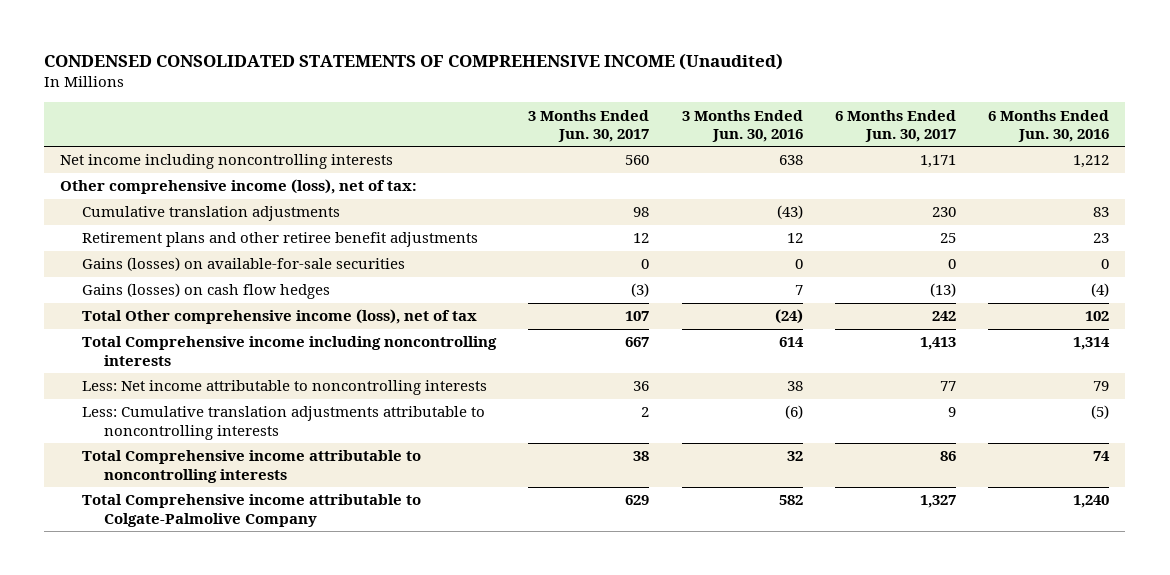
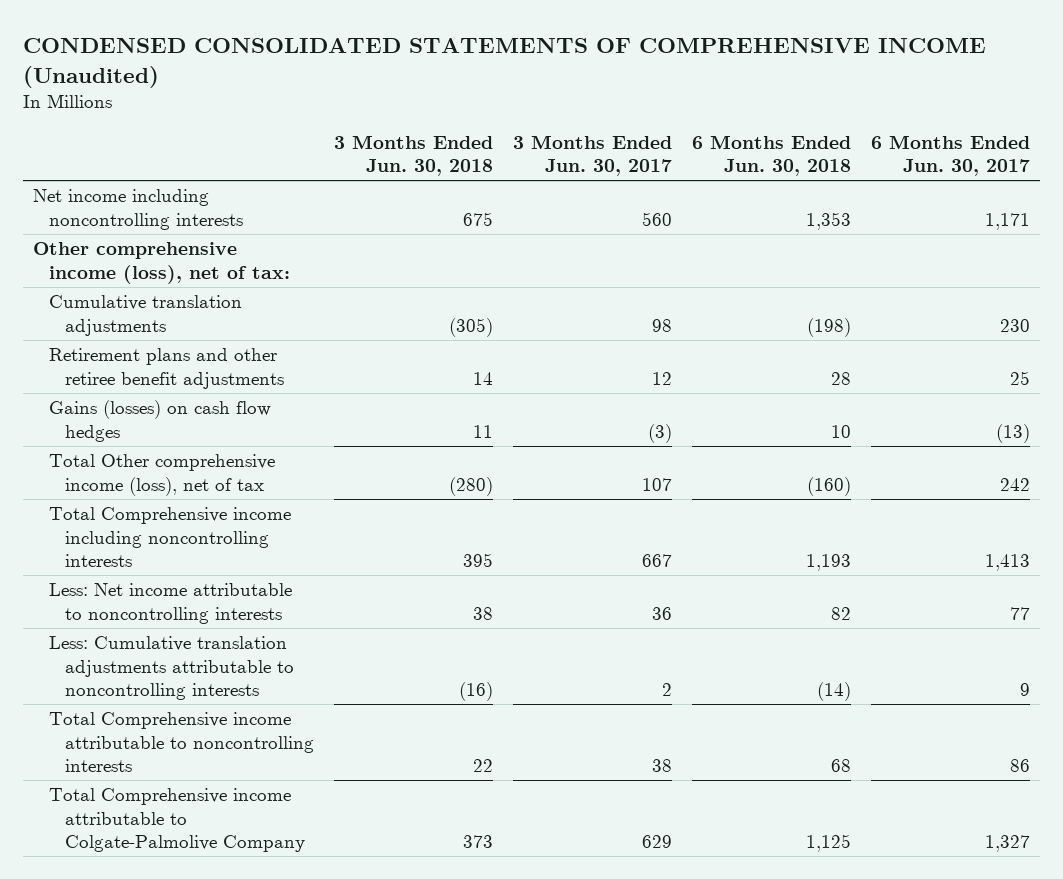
- | 3 Months Ended Jun. 30, 2017 | 3 Months Ended Jun. 30, 2016 | 6 Months Ended Jun. 30, 2017 | 6 Months Ended Jun. 30, 2016
+ | 3 Months Ended Jun. 30, 2018 | 3 Months Ended Jun. 30, 2017 | 6 Months Ended Jun. 30, 2018 | 6 Months Ended Jun. 30, 2017
- Gains (losses) on available-for-sale securities | 0 | 0 | 0 | 0

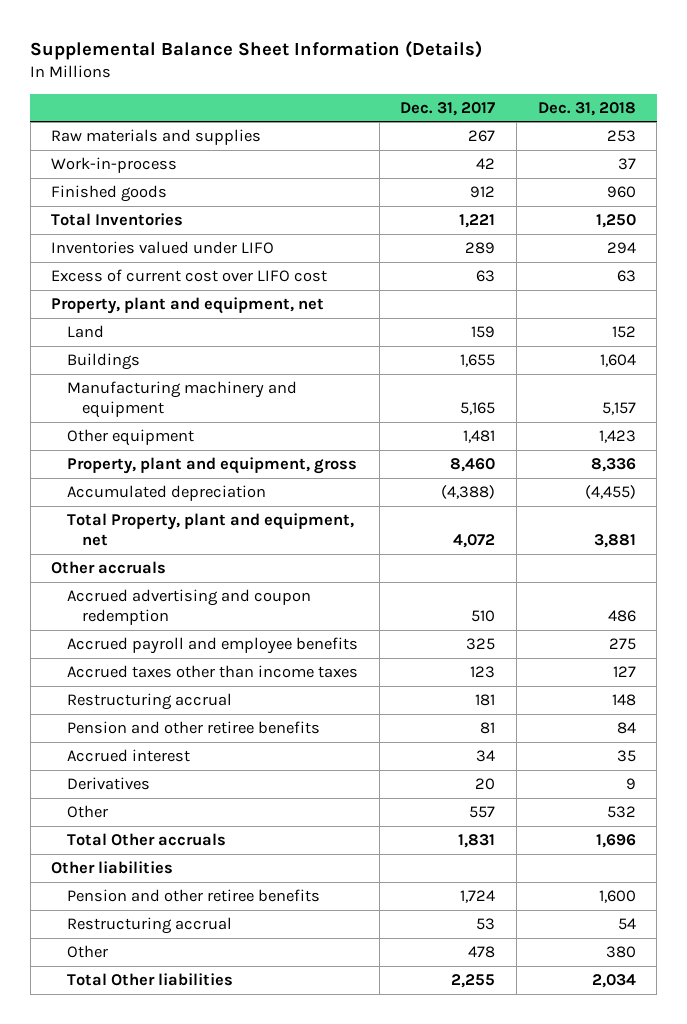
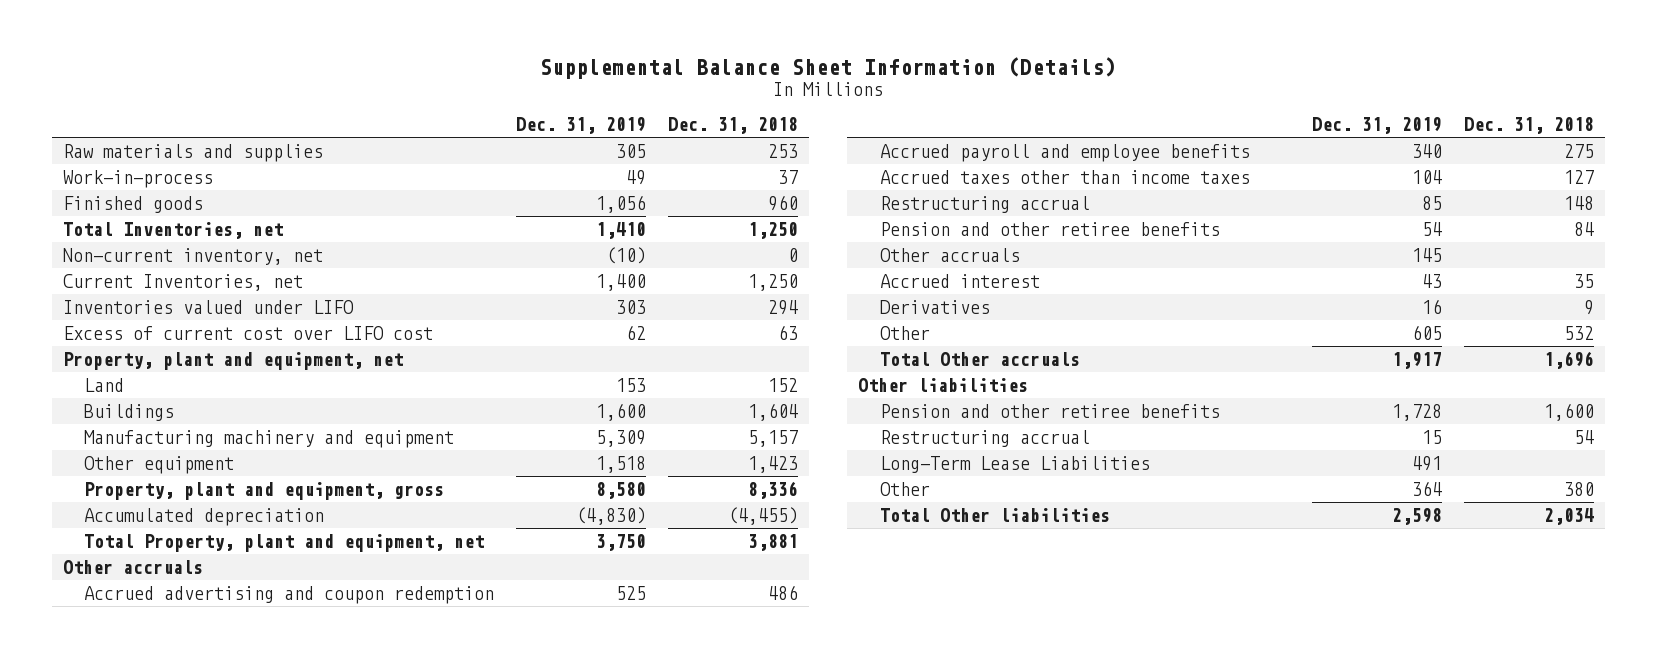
- | Dec. 31, 2017 | Dec. 31, 2018
+ | Dec. 31, 2019 | Dec. 31, 2018
- Total Inventories | 1,221 | 1,250
+ Total Inventories, net | 1,410 | 1,250
+ Non-current inventory, net | (10) | 0
+ Current Inventories, net | 1,400 | 1,250
+ Other accruals | 145 |
+ Long-Term Lease Liabilities | 491 |

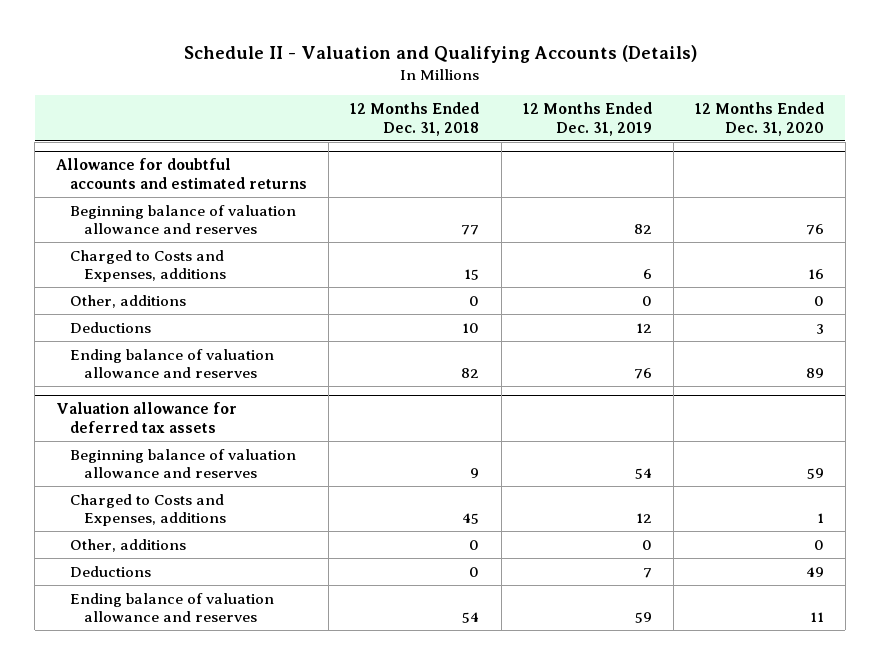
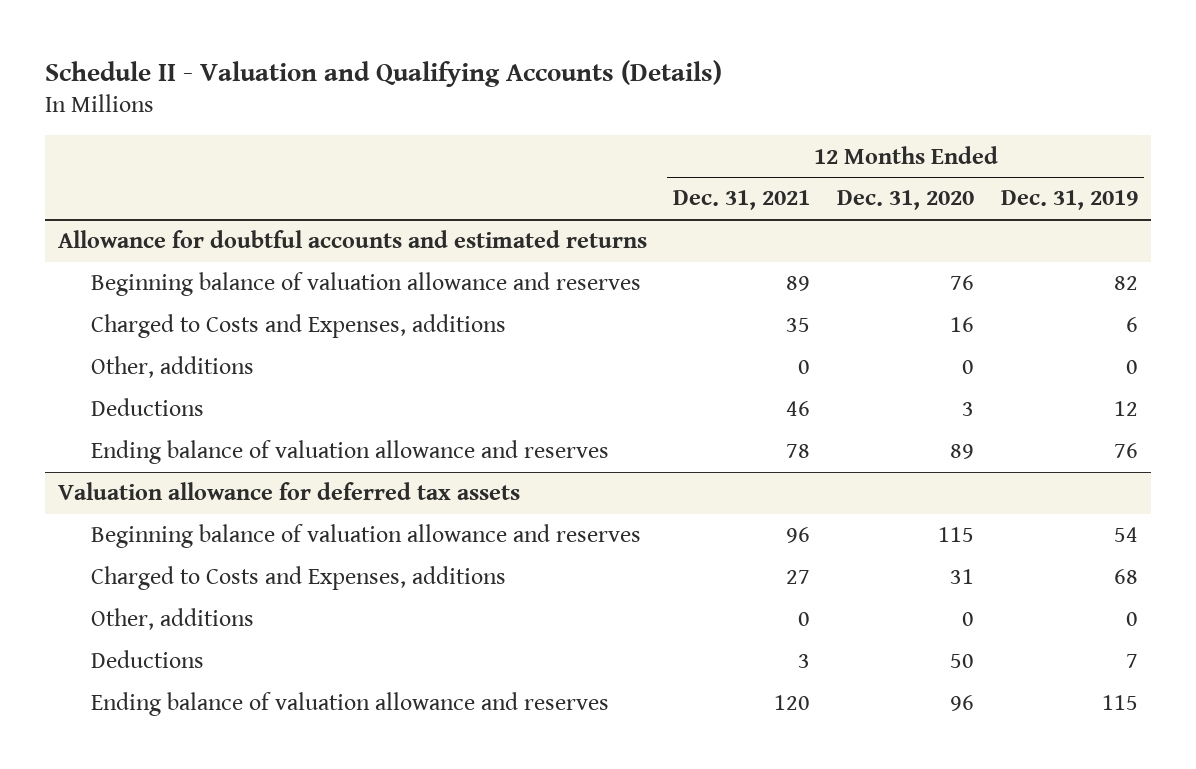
- | 12 Months Ended Dec. 31, 2018 | 12 Months Ended Dec. 31, 2019 | 12 Months Ended Dec. 31, 2020
+ | 12 Months Ended Dec. 31, 2021 | 12 Months Ended Dec. 31, 2020 | 12 Months Ended Dec. 31, 2019
@ Valuation allowance for deferred tax assets
- Beginning balance of valuation allowance and reserves | 9 | 54 | 59
- Charged to Costs and Expenses, additions | 45 | 12 | 1
+ Beginning balance of valuation allowance and reserves | 96 | 115 | 54
+ Charged to Costs and Expenses, additions | 27 | 31 | 68
- Deductions | 0 | 7 | 49
- Ending balance of valuation allowance and reserves | 54 | 59 | 11
+ Deductions | 3 | 50 | 7
+ Ending balance of valuation allowance and reserves | 120 | 96 | 115

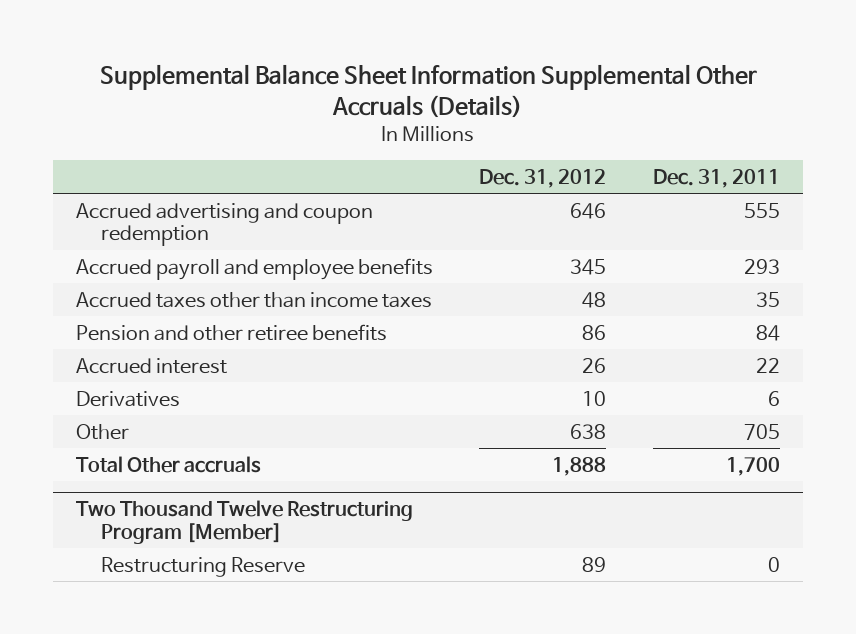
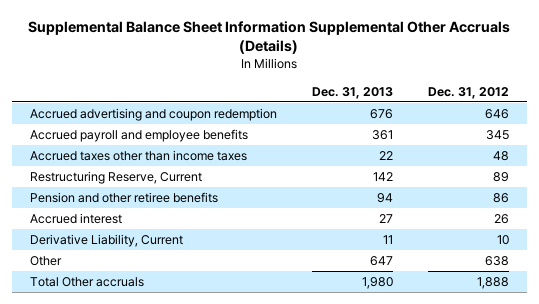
- | Dec. 31, 2012 | Dec. 31, 2011
+ | Dec. 31, 2013 | Dec. 31, 2012
+ Restructuring Reserve, Current | 142 | 89
- Derivatives | 10 | 6
+ Derivative Liability, Current | 11 | 10
- Two Thousand Twelve Restructuring Program [Member]
- Restructuring Reserve | 89 | 0

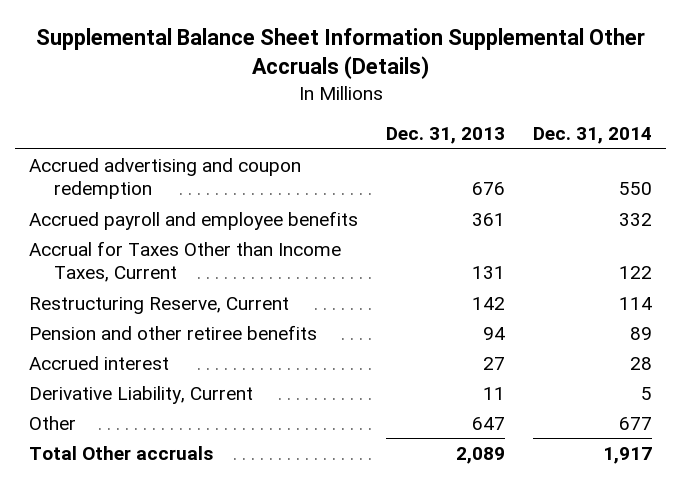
- | Dec. 31, 2013 | Dec. 31, 2012
+ | Dec. 31, 2013 | Dec. 31, 2014
- Accrued taxes other than income taxes | 22 | 48
+ Accrual for Taxes Other than Income Taxes, Current | 131 | 122
- Total Other accruals | 1,980 | 1,888
+ Total Other accruals | 2,089 | 1,917

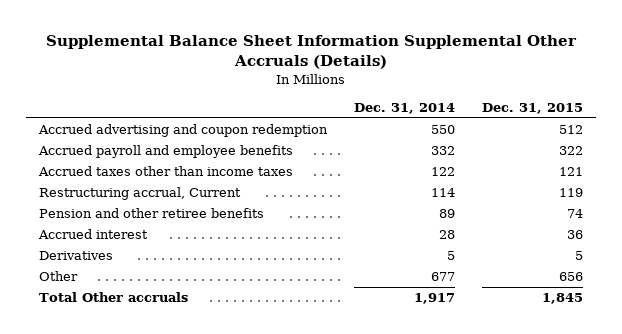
- | Dec. 31, 2013 | Dec. 31, 2014
+ | Dec. 31, 2014 | Dec. 31, 2015
- Accrual for Taxes Other than Income Taxes, Current | 131 | 122
- Restructuring Reserve, Current | 142 | 114
+ Accrued taxes other than income taxes | 122 | 121
+ Restructuring accrual, Current | 114 | 119
- Derivative Liability, Current | 11 | 5
+ Derivatives | 5 | 5

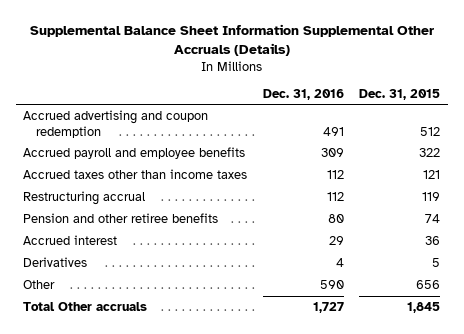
- | Dec. 31, 2014 | Dec. 31, 2015
+ | Dec. 31, 2016 | Dec. 31, 2015
- Restructuring accrual, Current | 114 | 119
+ Restructuring accrual | 112 | 119

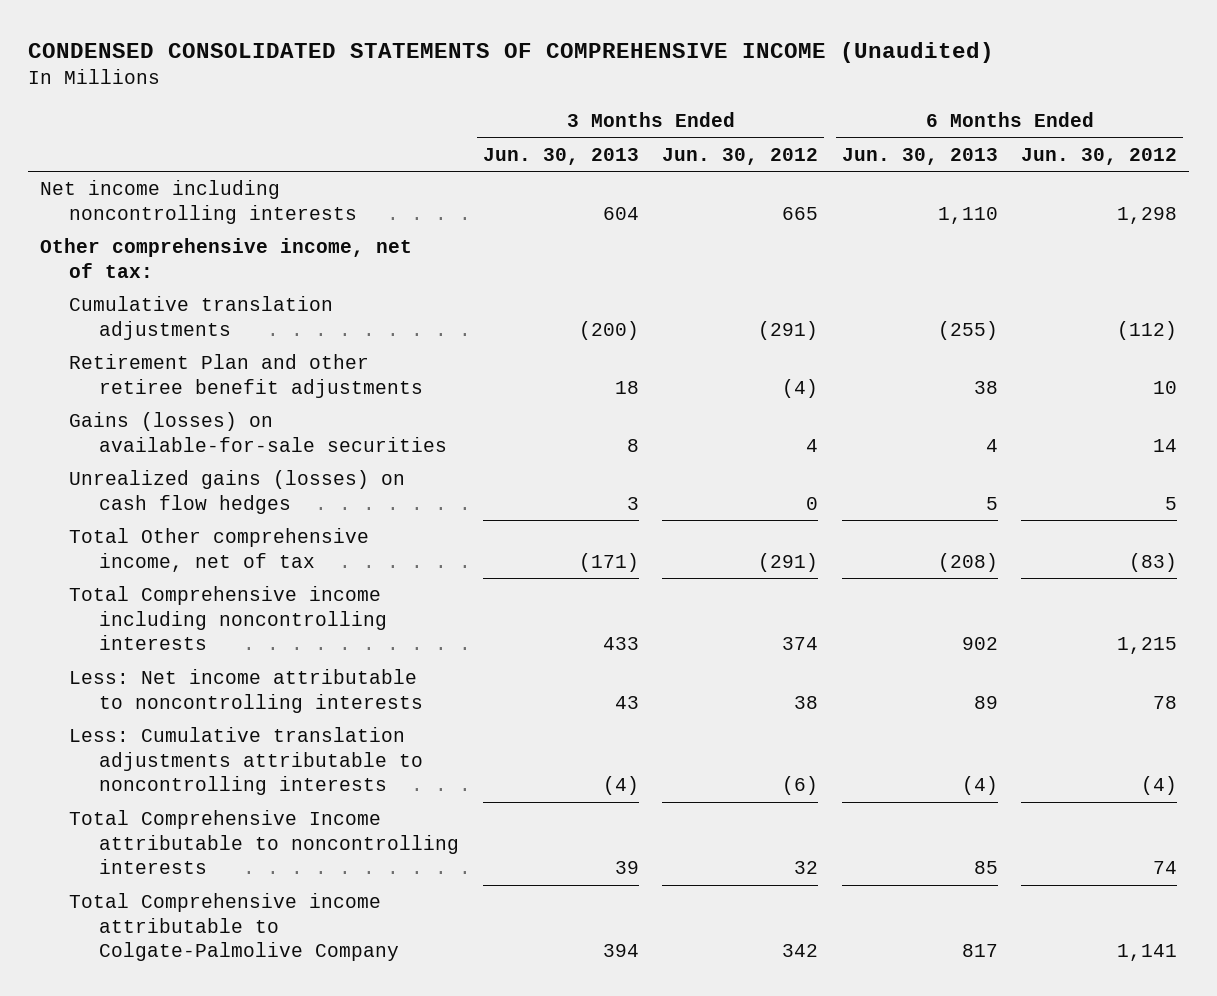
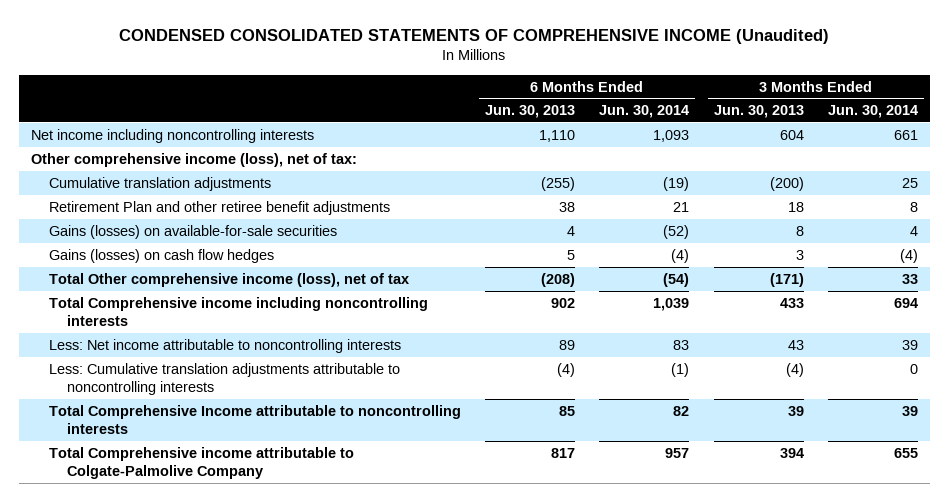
- | 3 Months Ended Jun. 30, 2013 | 3 Months Ended Jun. 30, 2012 | 6 Months Ended Jun. 30, 2013 | 6 Months Ended Jun. 30, 2012
+ | 6 Months Ended Jun. 30, 2013 | 6 Months Ended Jun. 30, 2014 | 3 Months Ended Jun. 30, 2013 | 3 Months Ended Jun. 30, 2014
- Other comprehensive income, net of tax:
+ Other comprehensive income (loss), net of tax:
- Unrealized gains (losses) on cash flow hedges | 3 | 0 | 5 | 5
- Total Other comprehensive income, net of tax | (171) | (291) | (208) | (83)
+ Gains (losses) on cash flow hedges | 5 | (4) | 3 | (4)
+ Total Other comprehensive income (loss), net of tax | (208) | (54) | (171) | 33

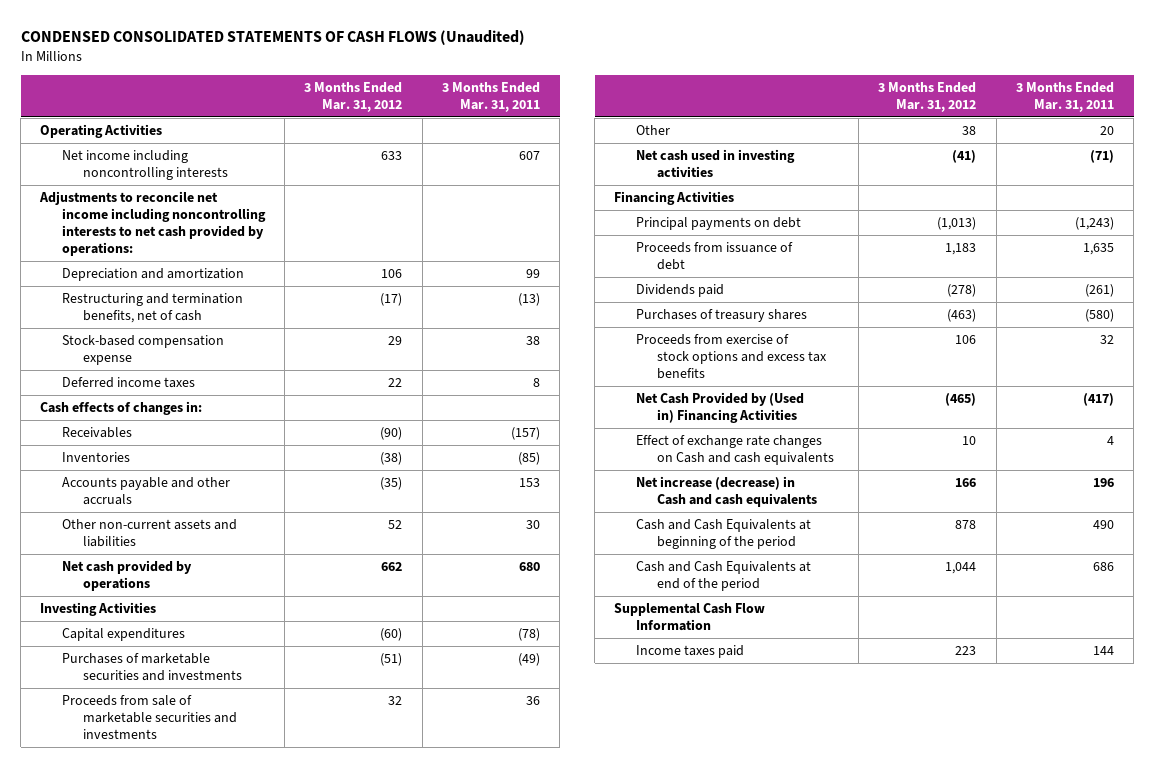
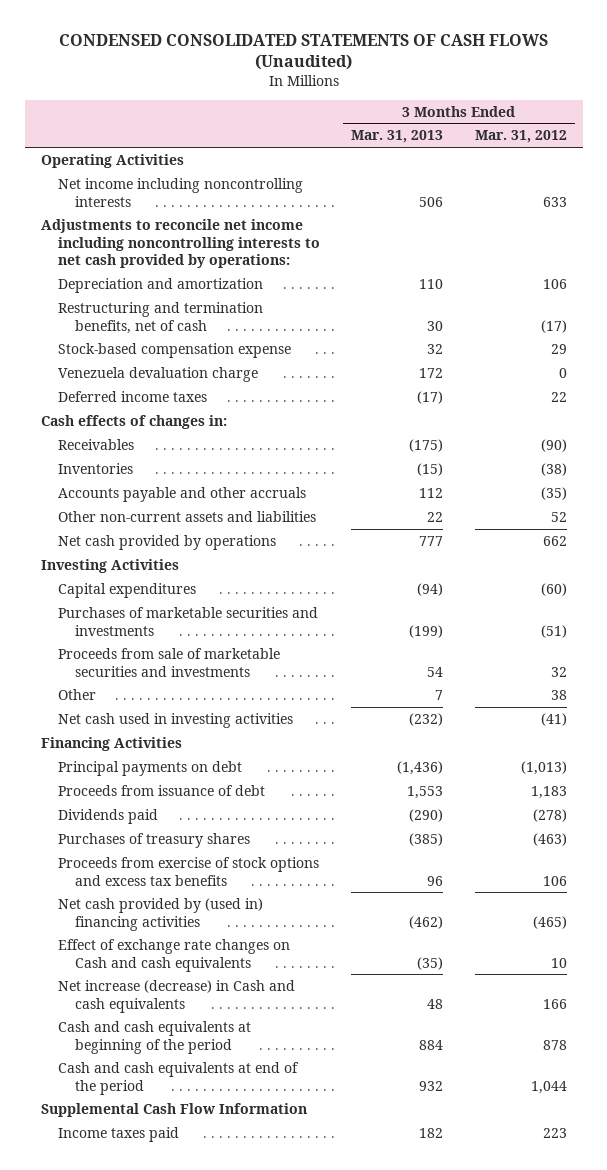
- | 3 Months Ended Mar. 31, 2012 | 3 Months Ended Mar. 31, 2011
+ | 3 Months Ended Mar. 31, 2013 | 3 Months Ended Mar. 31, 2012
+ Venezuela devaluation charge | 172 | 0
- Net Cash Provided by (Used in) Financing Activities | (465) | (417)
+ Net cash provided by (used in) financing activities | (462) | (465)
- Cash and Cash Equivalents at beginning of the period | 878 | 490
- Cash and Cash Equivalents at end of the period | 1,044 | 686
+ Cash and cash equivalents at beginning of the period | 884 | 878
+ Cash and cash equivalents at end of the period | 932 | 1,044

